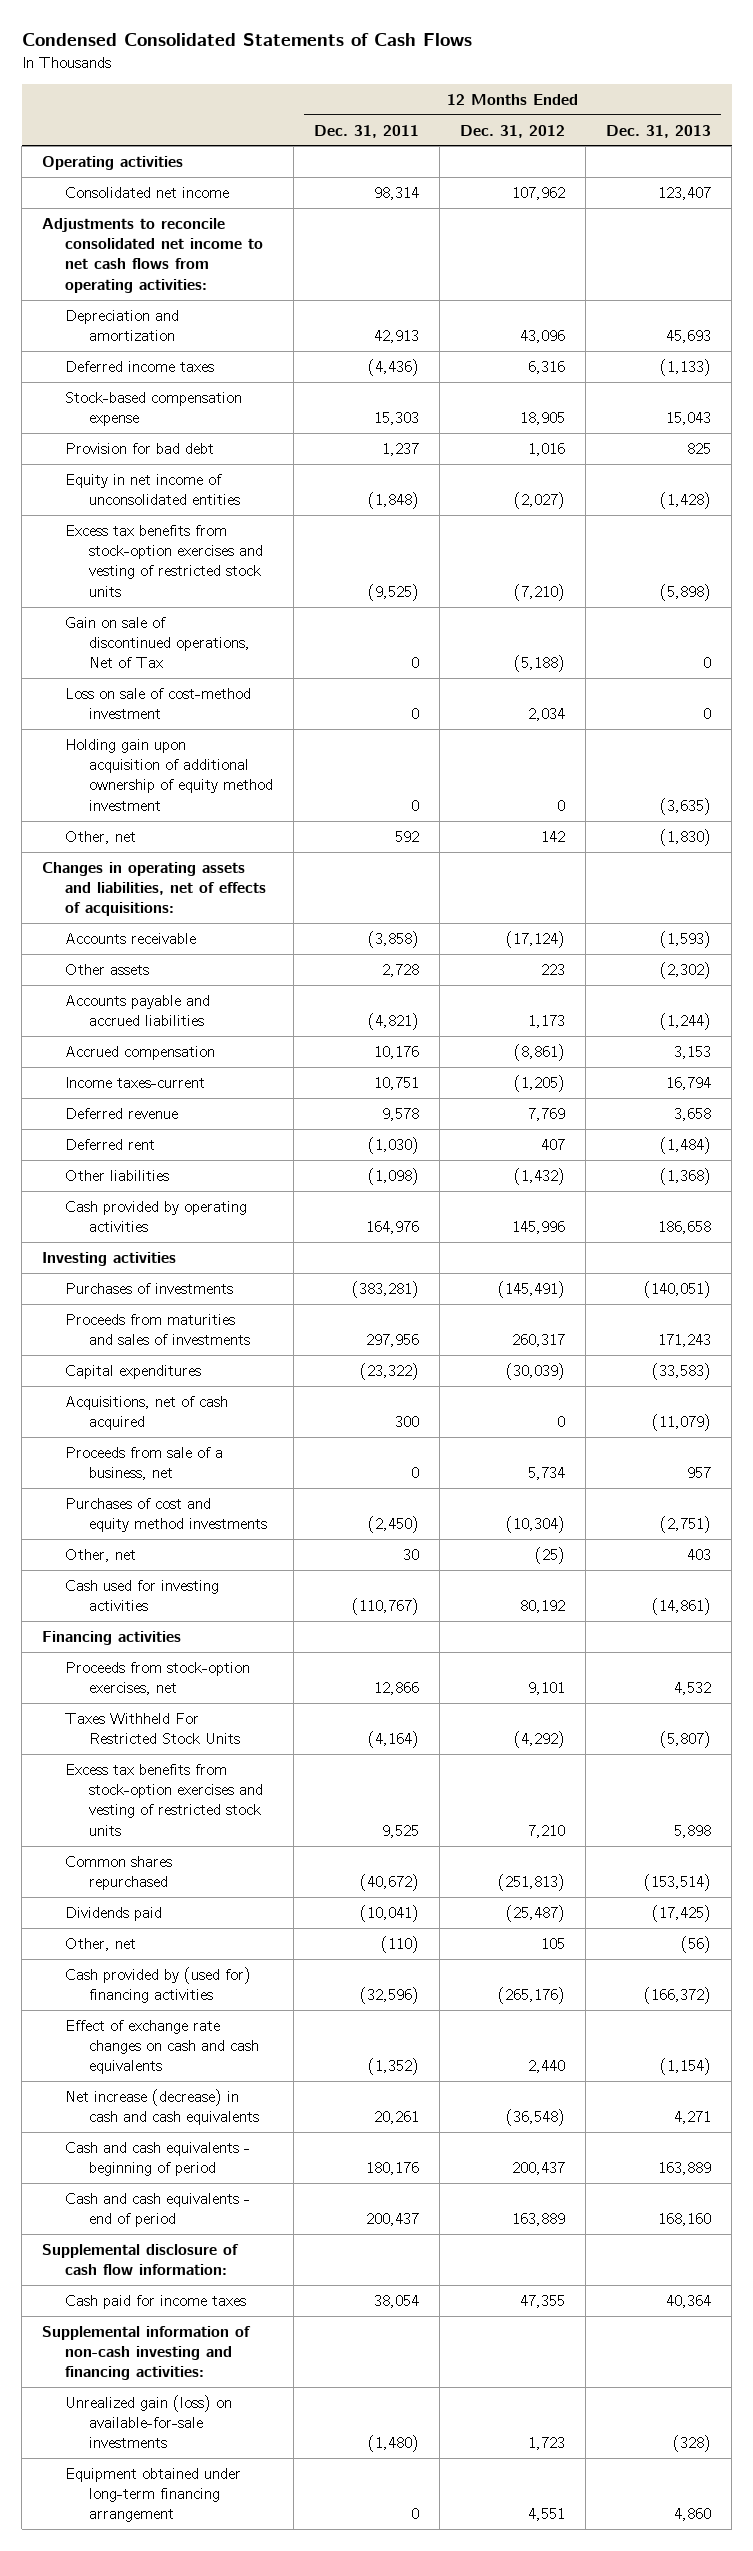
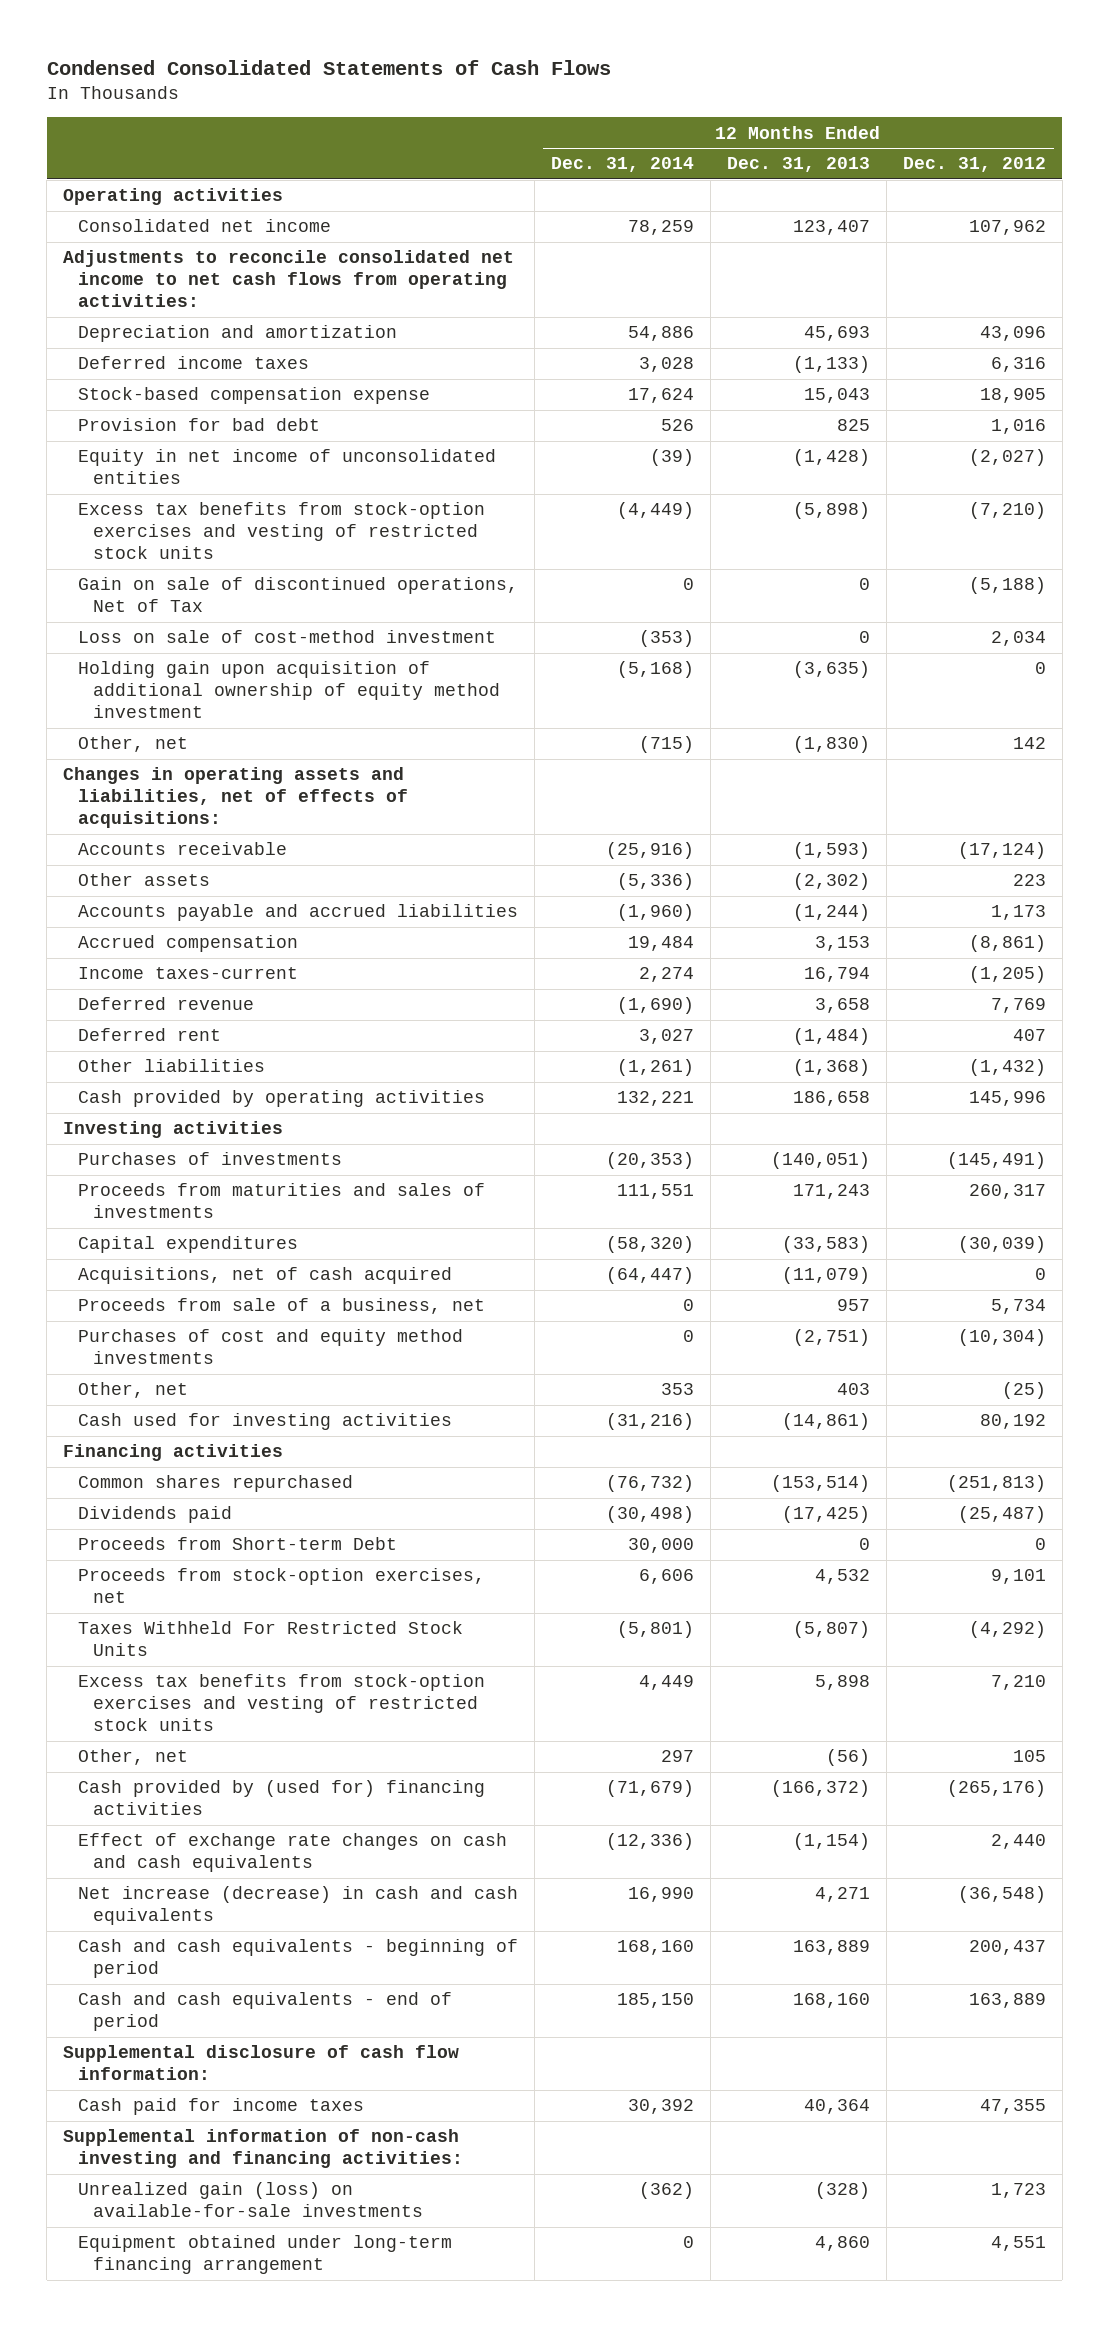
- | 12 Months Ended Dec. 31, 2011 | 12 Months Ended Dec. 31, 2012 | 12 Months Ended Dec. 31, 2013
+ | 12 Months Ended Dec. 31, 2014 | 12 Months Ended Dec. 31, 2013 | 12 Months Ended Dec. 31, 2012
moved up: Common shares repurchased | (76,732) | (153,514) | (251,813)
moved up: Dividends paid | (30,498) | (17,425) | (25,487)
+ Proceeds from Short-term Debt | 30,000 | 0 | 0

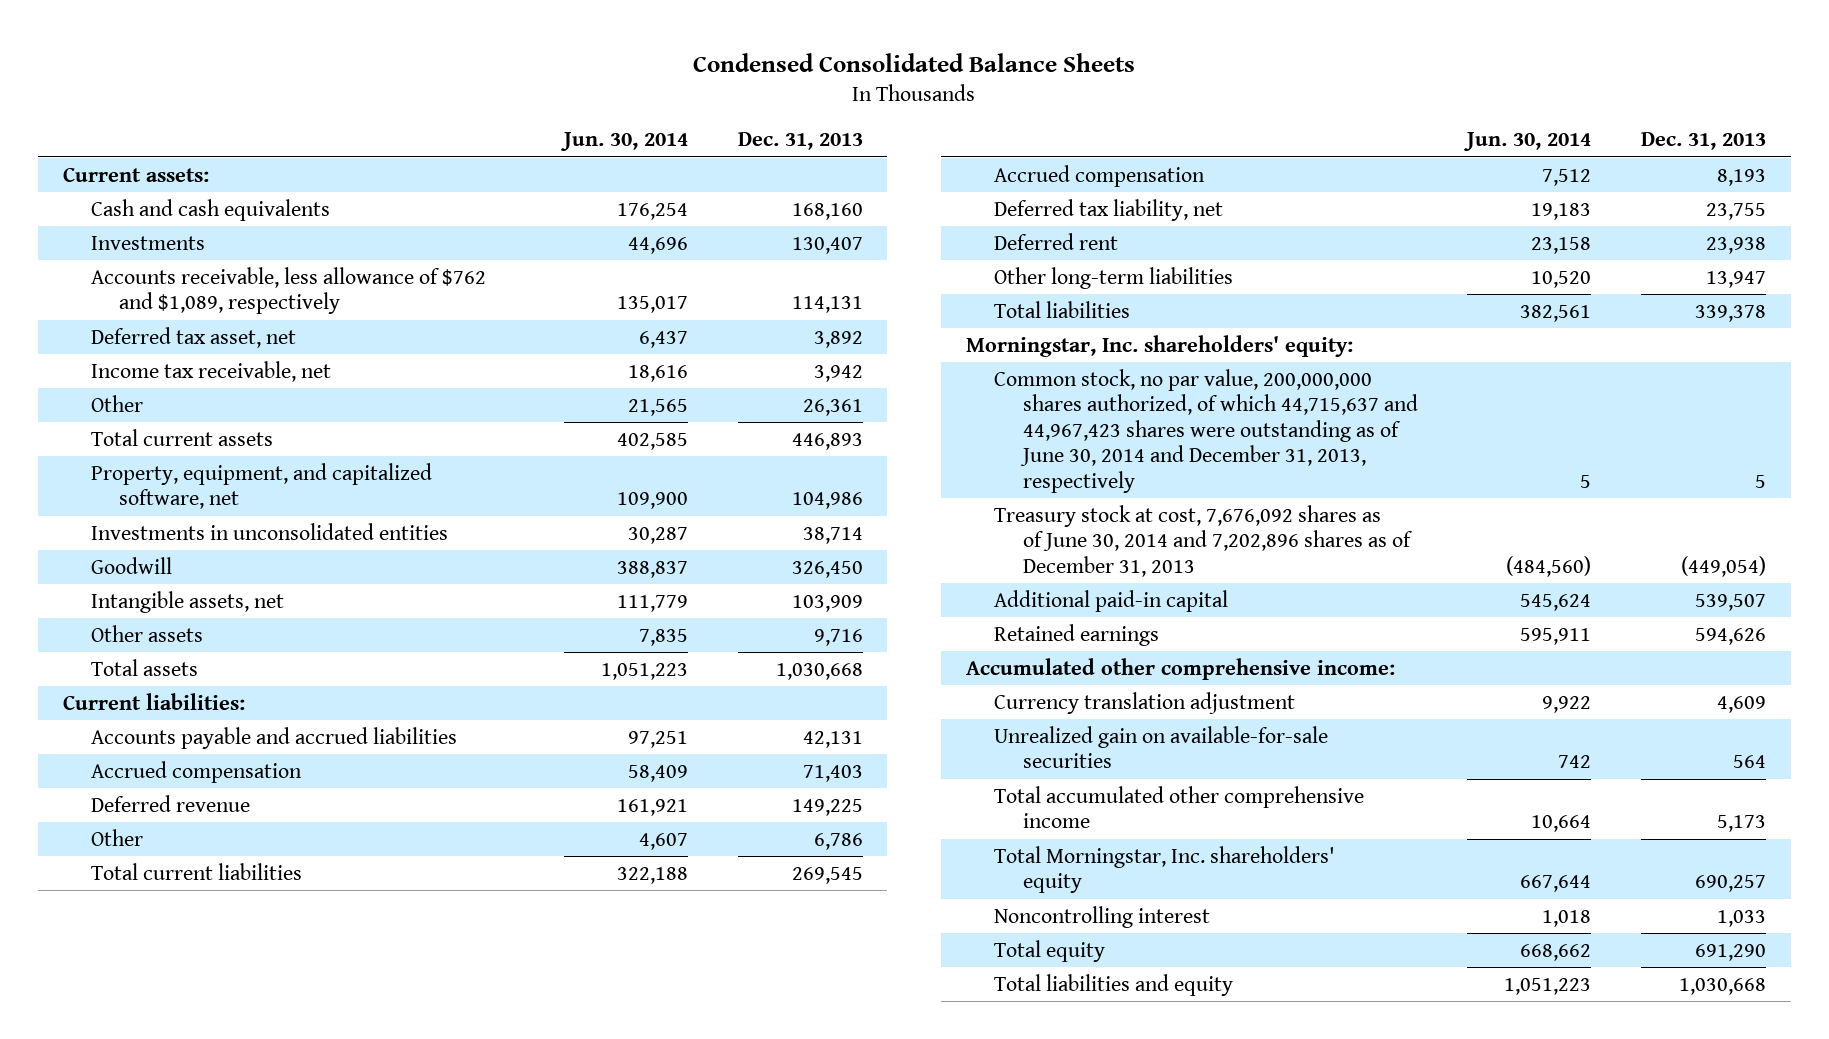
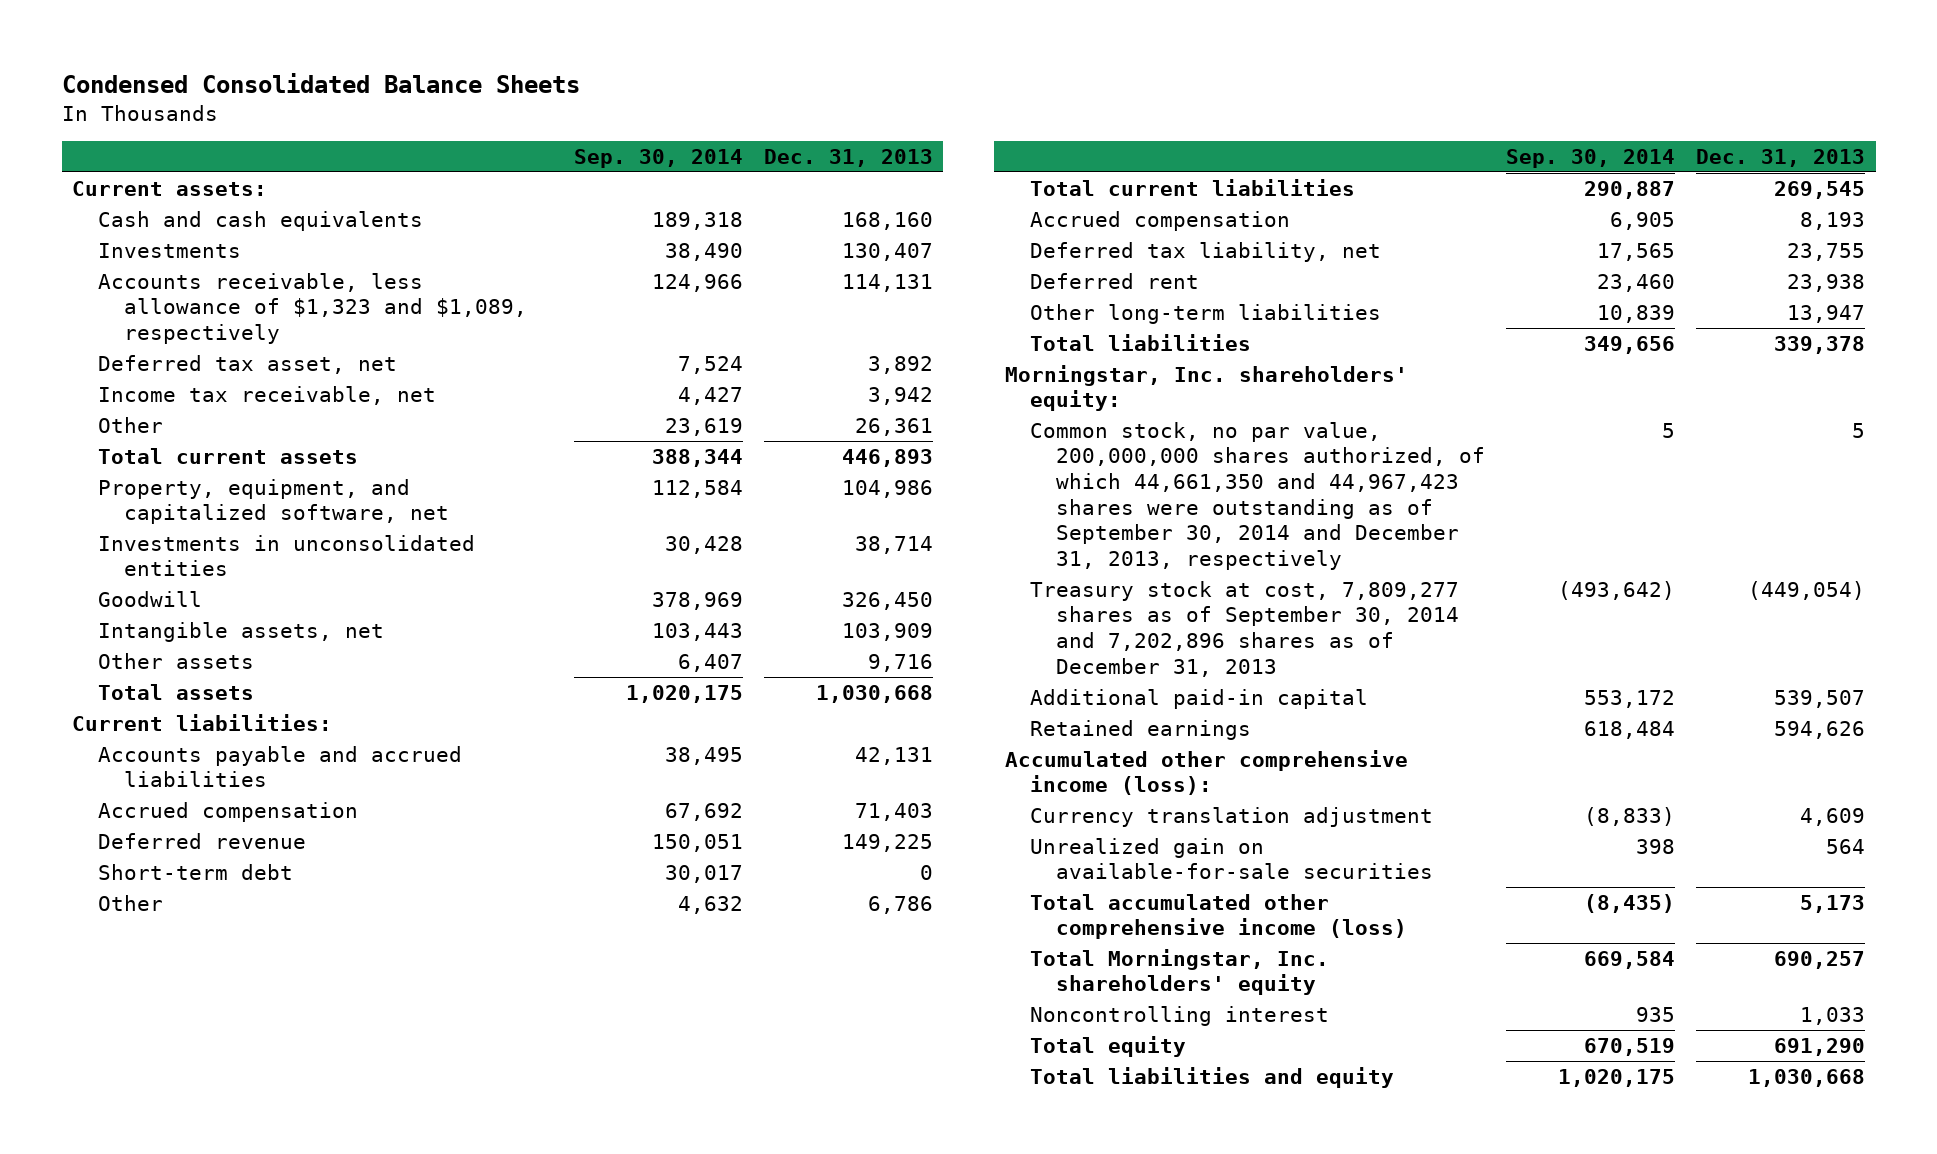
- | Jun. 30, 2014 | Dec. 31, 2013
+ | Sep. 30, 2014 | Dec. 31, 2013
- Accounts receivable, less allowance of $762 and $1,089, respectively | 135,017 | 114,131
+ Accounts receivable, less allowance of $1,323 and $1,089, respectively | 124,966 | 114,131
+ Short-term debt | 30,017 | 0
- Common stock, no par value, 200,000,000 shares authorized, of which 44,715,637 and 44,967,423 shares were outstanding as of June 30, 2014 and December 31, 2013, respectively | 5 | 5
- Treasury stock at cost, 7,676,092 shares as of June 30, 2014 and 7,202,896 shares as of December 31, 2013 | (484,560) | (449,054)
+ Common stock, no par value, 200,000,000 shares authorized, of which 44,661,350 and 44,967,423 shares were outstanding as of September 30, 2014 and December 31, 2013, respectively | 5 | 5
+ Treasury stock at cost, 7,809,277 shares as of September 30, 2014 and 7,202,896 shares as of December 31, 2013 | (493,642) | (449,054)
- Accumulated other comprehensive income:
+ Accumulated other comprehensive income (loss):
- Total accumulated other comprehensive income | 10,664 | 5,173
+ Total accumulated other comprehensive income (loss) | (8,435) | 5,173

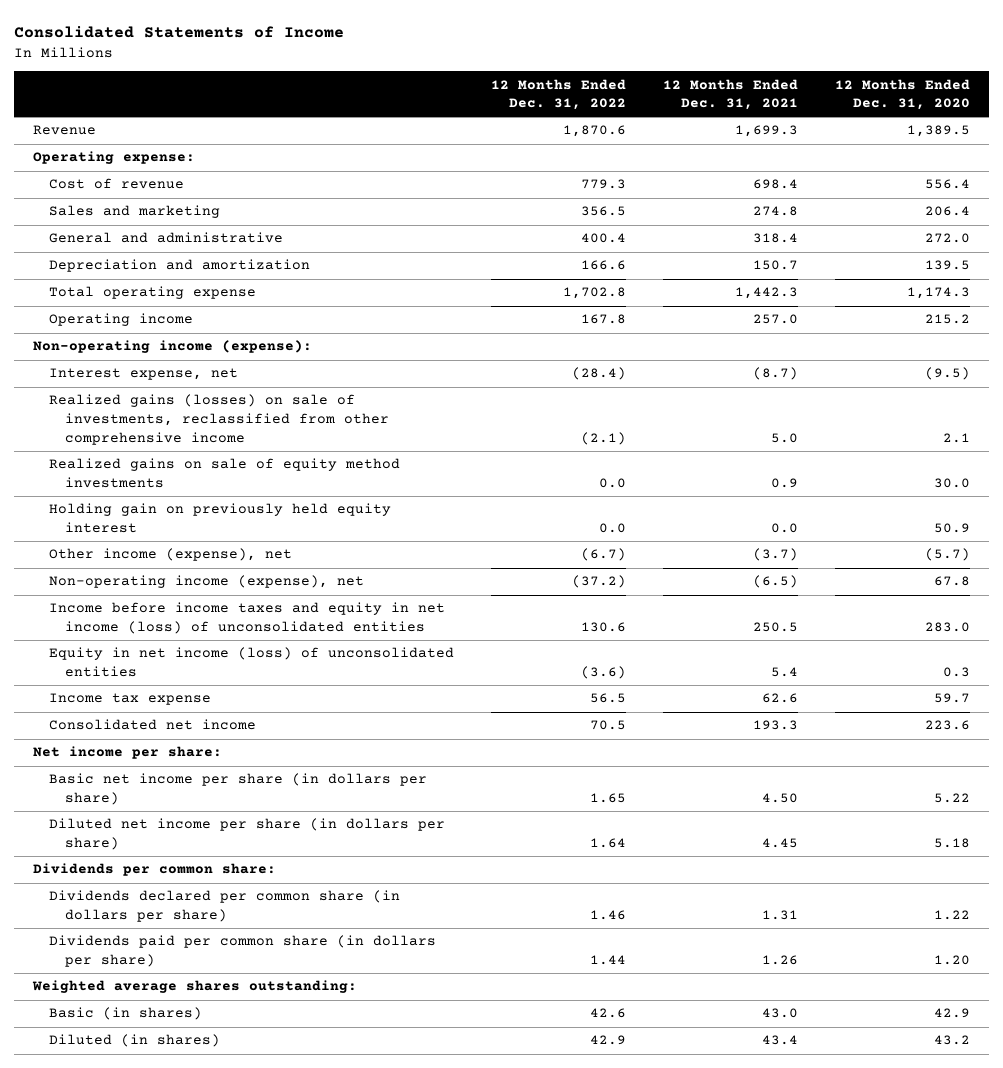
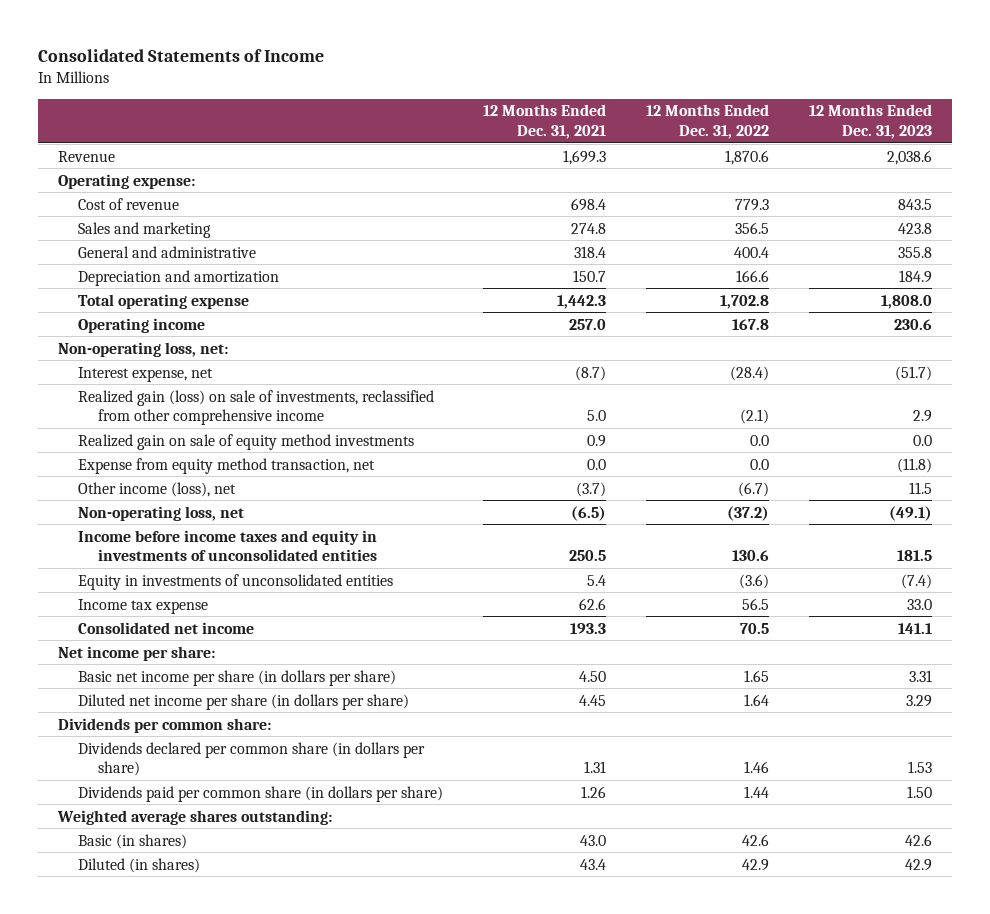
- | 12 Months Ended Dec. 31, 2022 | 12 Months Ended Dec. 31, 2021 | 12 Months Ended Dec. 31, 2020
+ | 12 Months Ended Dec. 31, 2021 | 12 Months Ended Dec. 31, 2022 | 12 Months Ended Dec. 31, 2023
- Non-operating income (expense):
+ Non-operating loss, net:
- Realized gains (losses) on sale of investments, reclassified from other comprehensive income | (2.1) | 5.0 | 2.1
- Realized gains on sale of equity method investments | 0.0 | 0.9 | 30.0
- Holding gain on previously held equity interest | 0.0 | 0.0 | 50.9
- Other income (expense), net | (6.7) | (3.7) | (5.7)
- Non-operating income (expense), net | (37.2) | (6.5) | 67.8
- Income before income taxes and equity in net income (loss) of unconsolidated entities | 130.6 | 250.5 | 283.0
- Equity in net income (loss) of unconsolidated entities | (3.6) | 5.4 | 0.3
+ Realized gain (loss) on sale of investments, reclassified from other comprehensive income | 5.0 | (2.1) | 2.9
+ Realized gain on sale of equity method investments | 0.9 | 0.0 | 0.0
+ Expense from equity method transaction, net | 0.0 | 0.0 | (11.8)
+ Other income (loss), net | (3.7) | (6.7) | 11.5
+ Non-operating loss, net | (6.5) | (37.2) | (49.1)
+ Income before income taxes and equity in investments of unconsolidated entities | 250.5 | 130.6 | 181.5
+ Equity in investments of unconsolidated entities | 5.4 | (3.6) | (7.4)

